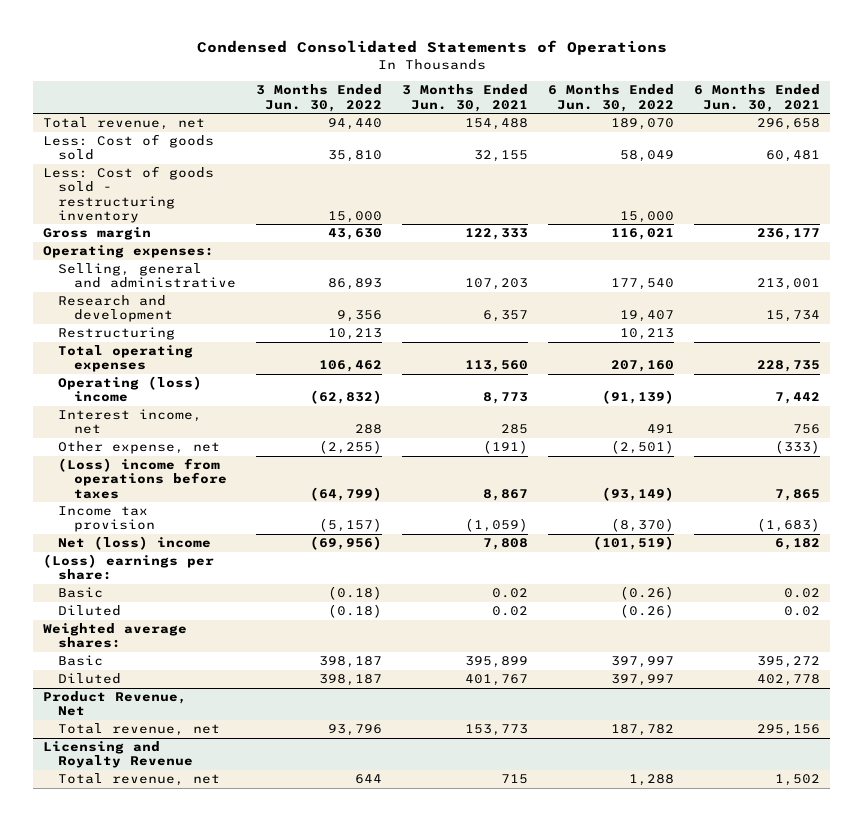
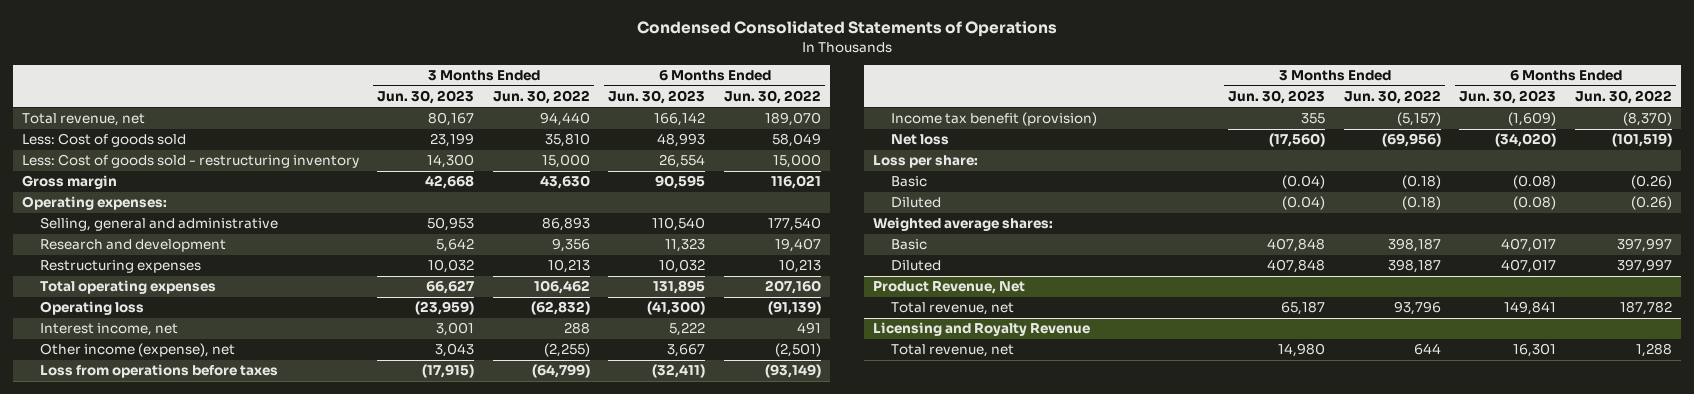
- | 3 Months Ended Jun. 30, 2022 | 3 Months Ended Jun. 30, 2021 | 6 Months Ended Jun. 30, 2022 | 6 Months Ended Jun. 30, 2021
+ | 3 Months Ended Jun. 30, 2023 | 3 Months Ended Jun. 30, 2022 | 6 Months Ended Jun. 30, 2023 | 6 Months Ended Jun. 30, 2022
- Restructuring | 10,213 | | 10,213 |
+ Restructuring expenses | 10,032 | 10,213 | 10,032 | 10,213
- Operating (loss) income | (62,832) | 8,773 | (91,139) | 7,442
+ Operating loss | (23,959) | (62,832) | (41,300) | (91,139)
- Other expense, net | (2,255) | (191) | (2,501) | (333)
- (Loss) income from operations before taxes | (64,799) | 8,867 | (93,149) | 7,865
- Income tax provision | (5,157) | (1,059) | (8,370) | (1,683)
- Net (loss) income | (69,956) | 7,808 | (101,519) | 6,182
- (Loss) earnings per share:
+ Other income (expense), net | 3,043 | (2,255) | 3,667 | (2,501)
+ Loss from operations before taxes | (17,915) | (64,799) | (32,411) | (93,149)
+ Income tax benefit (provision) | 355 | (5,157) | (1,609) | (8,370)
+ Net loss | (17,560) | (69,956) | (34,020) | (101,519)
+ Loss per share:

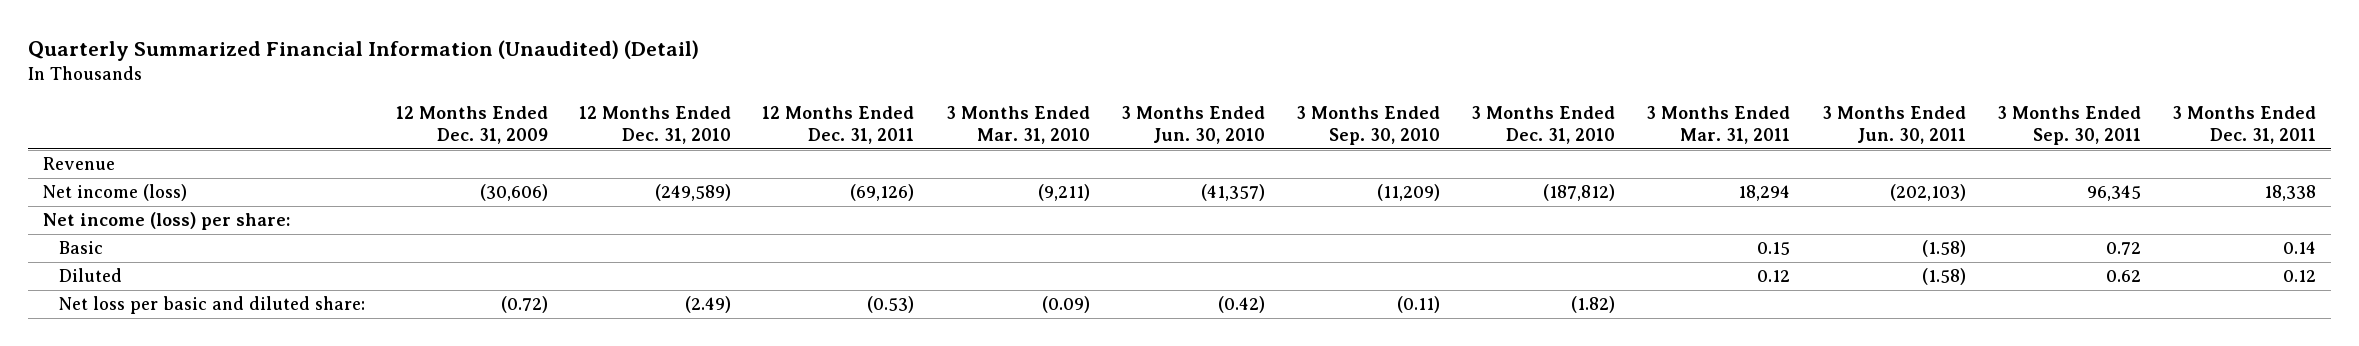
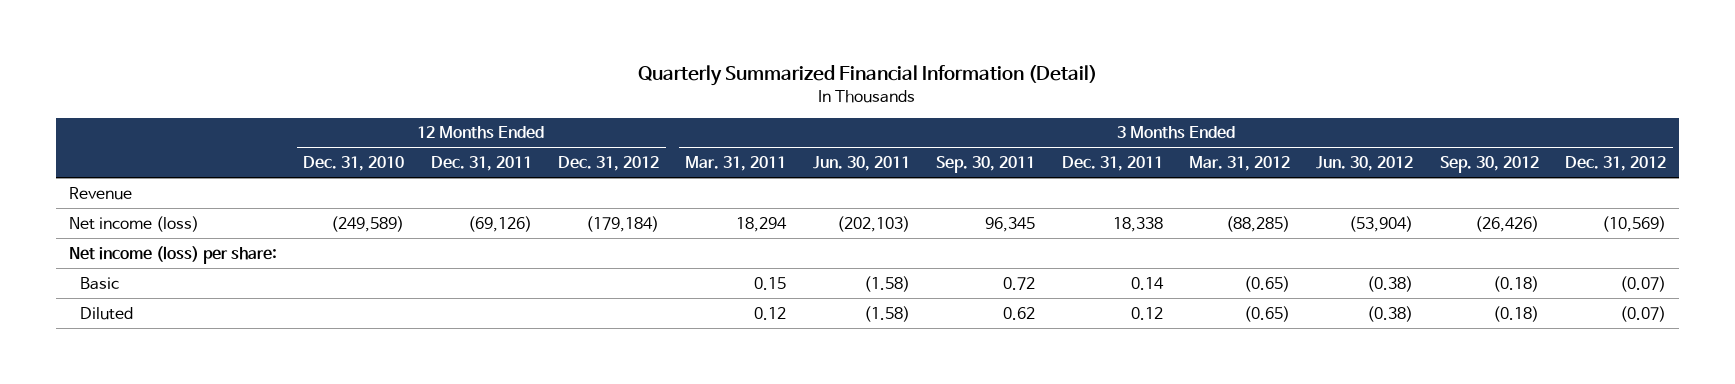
- Quarterly Summarized Financial Information (Unaudited) (Detail)
+ Quarterly Summarized Financial Information (Detail)
- | 12 Months Ended Dec. 31, 2009 | 12 Months Ended Dec. 31, 2010 | 12 Months Ended Dec. 31, 2011 | 3 Months Ended Mar. 31, 2010 | 3 Months Ended Jun. 30, 2010 | 3 Months Ended Sep. 30, 2010 | 3 Months Ended Dec. 31, 2010 | 3 Months Ended Mar. 31, 2011 | 3 Months Ended Jun. 30, 2011 | 3 Months Ended Sep. 30, 2011 | 3 Months Ended Dec. 31, 2011
+ | 12 Months Ended Dec. 31, 2010 | 12 Months Ended Dec. 31, 2011 | 12 Months Ended Dec. 31, 2012 | 3 Months Ended Mar. 31, 2011 | 3 Months Ended Jun. 30, 2011 | 3 Months Ended Sep. 30, 2011 | 3 Months Ended Dec. 31, 2011 | 3 Months Ended Mar. 31, 2012 | 3 Months Ended Jun. 30, 2012 | 3 Months Ended Sep. 30, 2012 | 3 Months Ended Dec. 31, 2012
- Net loss per basic and diluted share: | (0.72) | (2.49) | (0.53) | (0.09) | (0.42) | (0.11) | (1.82) | | | |

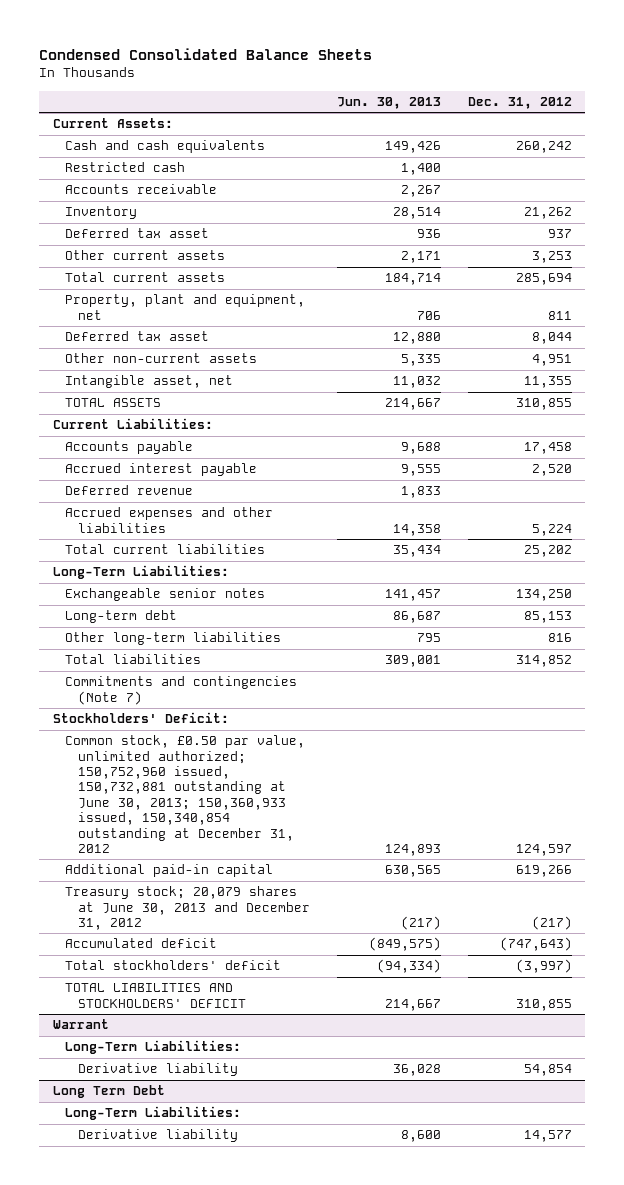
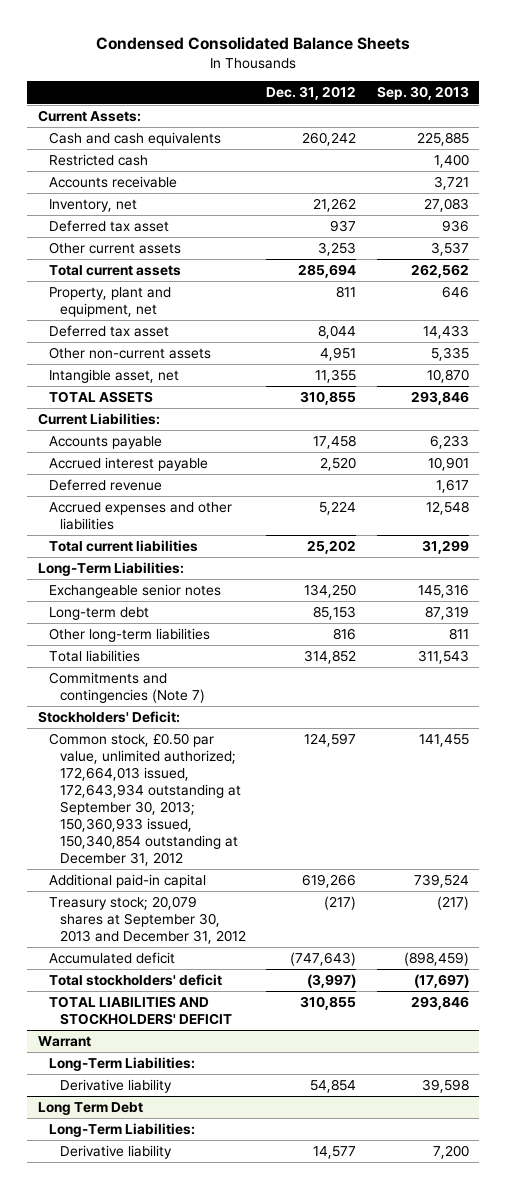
- | Jun. 30, 2013 | Dec. 31, 2012
+ | Dec. 31, 2012 | Sep. 30, 2013
- Inventory | 28,514 | 21,262
+ Inventory, net | 21,262 | 27,083
- Common stock, £0.50 par value, unlimited authorized; 150,752,960 issued, 150,732,881 outstanding at June 30, 2013; 150,360,933 issued, 150,340,854 outstanding at December 31, 2012 | 124,893 | 124,597
+ Common stock, £0.50 par value, unlimited authorized; 172,664,013 issued, 172,643,934 outstanding at September 30, 2013; 150,360,933 issued, 150,340,854 outstanding at December 31, 2012 | 124,597 | 141,455
- Treasury stock; 20,079 shares at June 30, 2013 and December 31, 2012 | (217) | (217)
+ Treasury stock; 20,079 shares at September 30, 2013 and December 31, 2012 | (217) | (217)

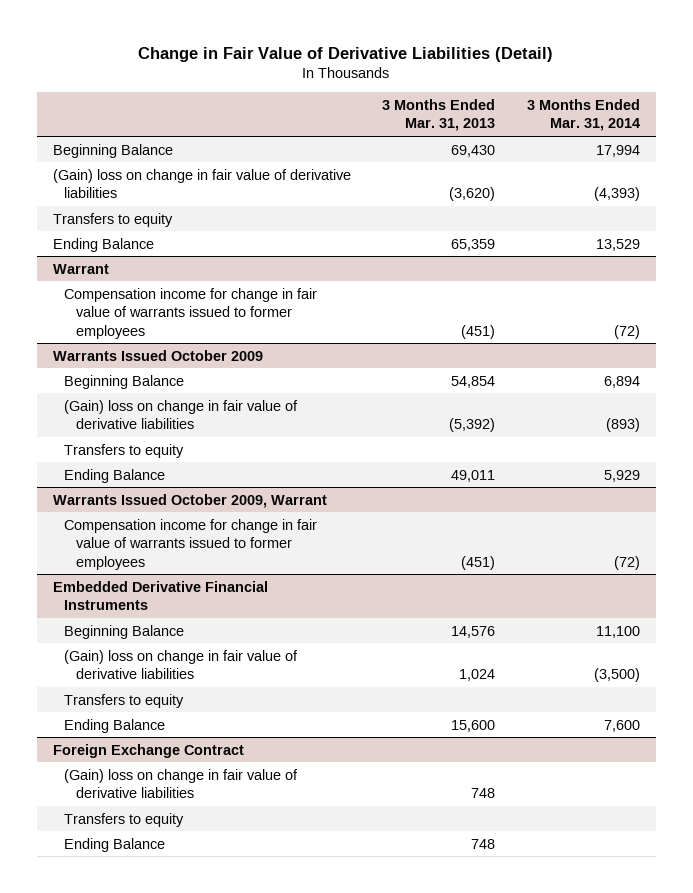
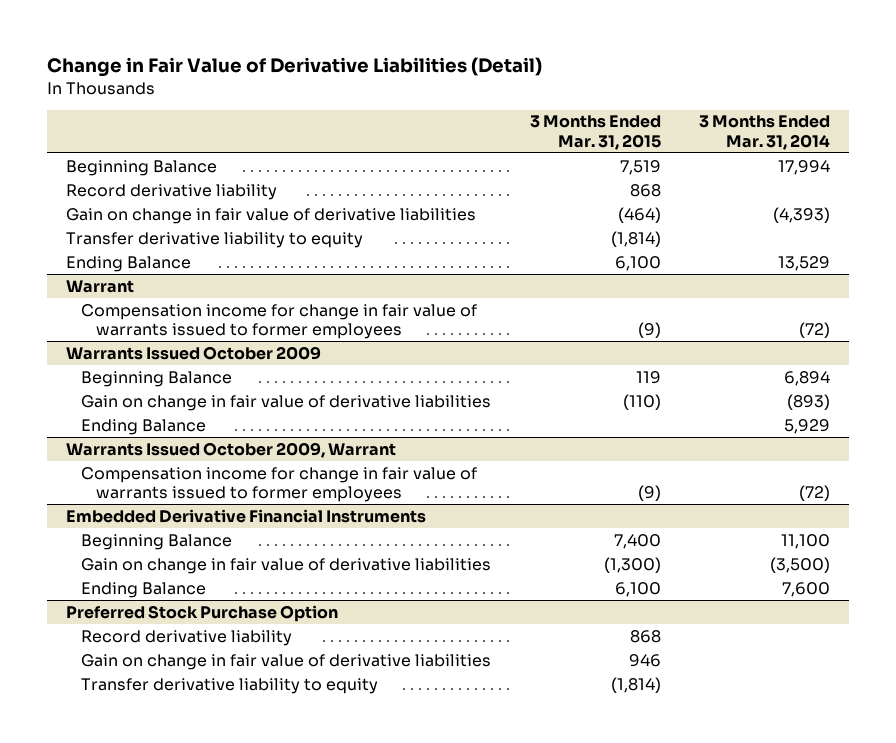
- | 3 Months Ended Mar. 31, 2013 | 3 Months Ended Mar. 31, 2014
+ | 3 Months Ended Mar. 31, 2015 | 3 Months Ended Mar. 31, 2014
- (Gain) loss on change in fair value of derivative liabilities | (3,620) | (4,393)
- Transfers to equity
+ Record derivative liability | 868 |
+ Gain on change in fair value of derivative liabilities | (464) | (4,393)
+ Transfer derivative liability to equity | (1,814) |
@ Warrants Issued October 2009
- (Gain) loss on change in fair value of derivative liabilities | (5,392) | (893)
- Transfers to equity
+ Gain on change in fair value of derivative liabilities | (110) | (893)
@ Embedded Derivative Financial Instruments
- (Gain) loss on change in fair value of derivative liabilities | 1,024 | (3,500)
- Transfers to equity
+ Gain on change in fair value of derivative liabilities | (1,300) | (3,500)
- Foreign Exchange Contract
- (Gain) loss on change in fair value of derivative liabilities | 748 |
- Transfers to equity
- Ending Balance | 748 |
+ Preferred Stock Purchase Option
+ Record derivative liability | 868 |
+ Gain on change in fair value of derivative liabilities | 946 |
+ Transfer derivative liability to equity | (1,814) |

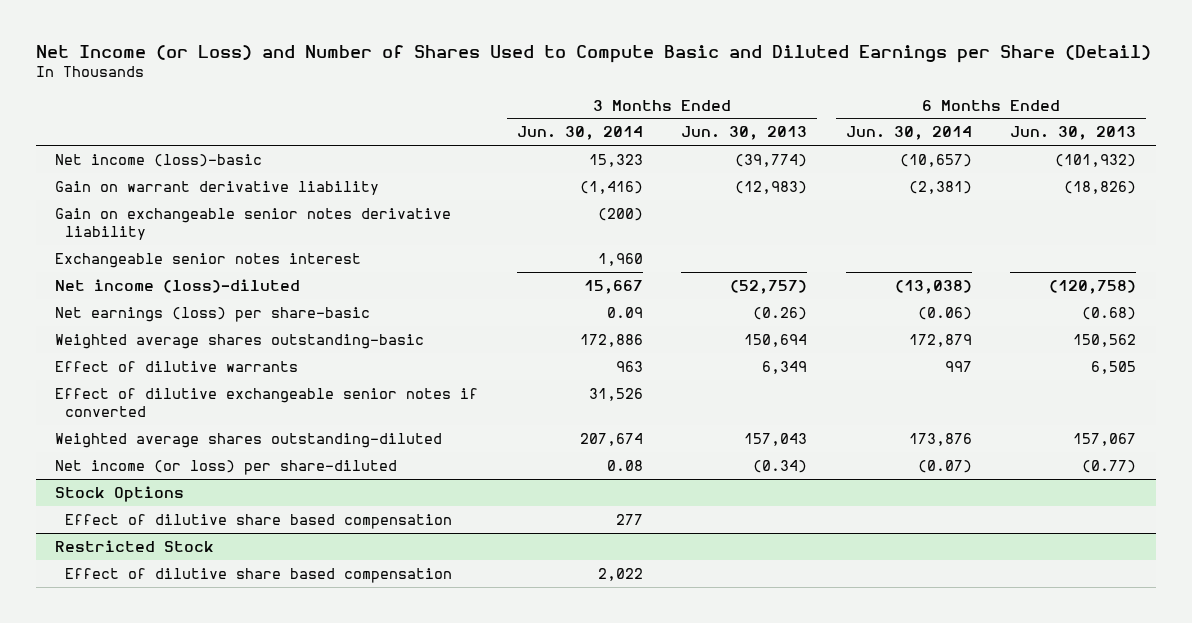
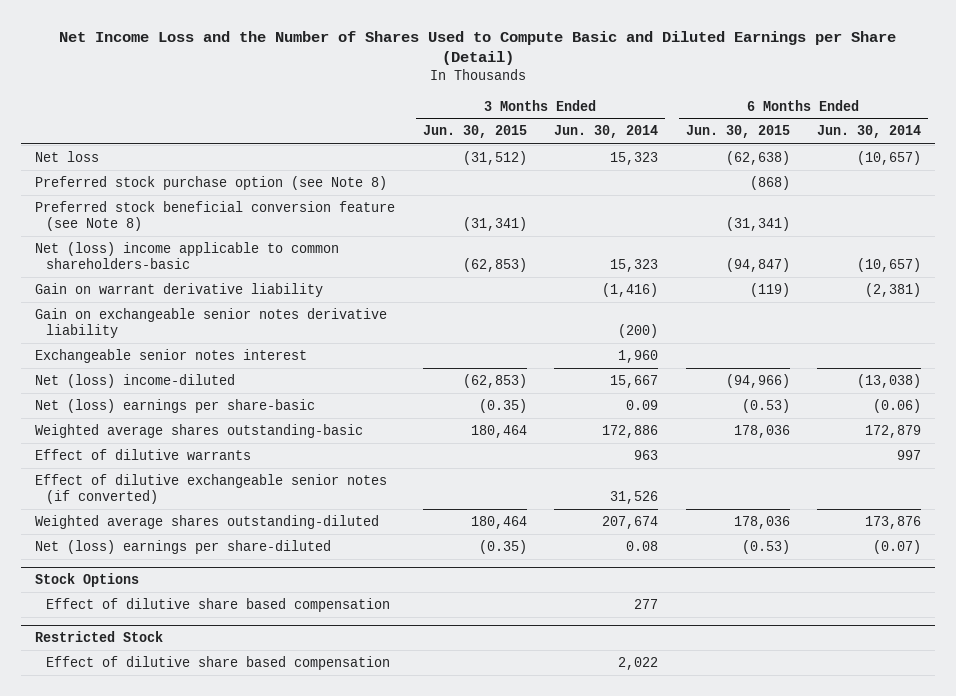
- Net Income (or Loss) and Number of Shares Used to Compute Basic and Diluted Earnings per Share (Detail)
+ Net Income Loss and the Number of Shares Used to Compute Basic and Diluted Earnings per Share (Detail)
- | 3 Months Ended Jun. 30, 2014 | 3 Months Ended Jun. 30, 2013 | 6 Months Ended Jun. 30, 2014 | 6 Months Ended Jun. 30, 2013
+ | 3 Months Ended Jun. 30, 2015 | 3 Months Ended Jun. 30, 2014 | 6 Months Ended Jun. 30, 2015 | 6 Months Ended Jun. 30, 2014
- Net income (loss)-basic | 15,323 | (39,774) | (10,657) | (101,932)
+ Net loss | (31,512) | 15,323 | (62,638) | (10,657)
+ Preferred stock purchase option (see Note 8) | | | (868) |
+ Preferred stock beneficial conversion feature (see Note 8) | (31,341) | | (31,341) |
+ Net (loss) income applicable to common shareholders-basic | (62,853) | 15,323 | (94,847) | (10,657)
- Net income (loss)-diluted | 15,667 | (52,757) | (13,038) | (120,758)
- Net earnings (loss) per share-basic | 0.09 | (0.26) | (0.06) | (0.68)
+ Net (loss) income-diluted | (62,853) | 15,667 | (94,966) | (13,038)
+ Net (loss) earnings per share-basic | (0.35) | 0.09 | (0.53) | (0.06)
- Effect of dilutive exchangeable senior notes if converted | 31,526 | | |
+ Effect of dilutive exchangeable senior notes (if converted) | | 31,526 | |
- Net income (or loss) per share-diluted | 0.08 | (0.34) | (0.07) | (0.77)
+ Net (loss) earnings per share-diluted | (0.35) | 0.08 | (0.53) | (0.07)

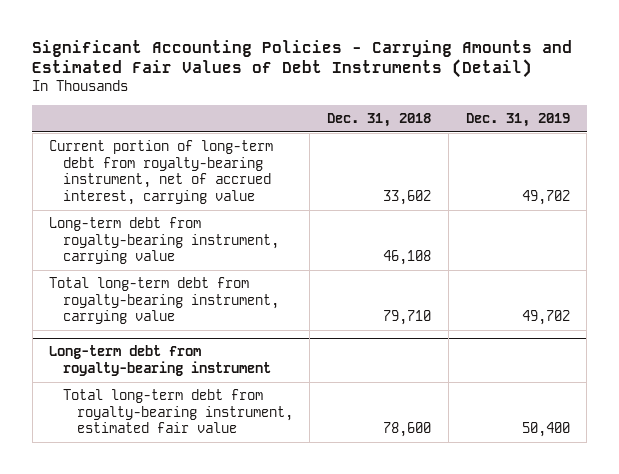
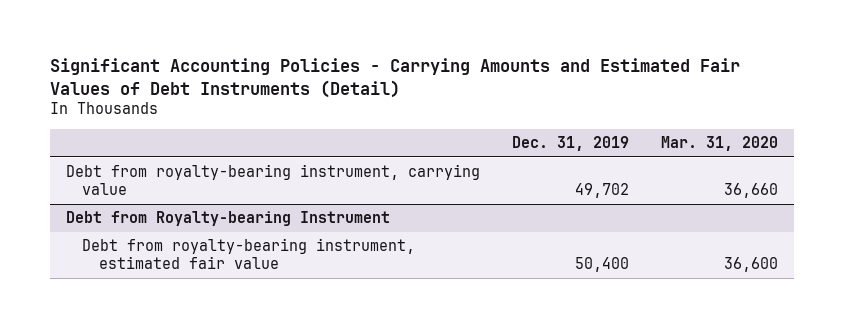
- | Dec. 31, 2018 | Dec. 31, 2019
+ | Dec. 31, 2019 | Mar. 31, 2020
- Current portion of long-term debt from royalty-bearing instrument, net of accrued interest, carrying value | 33,602 | 49,702
- Long-term debt from royalty-bearing instrument, carrying value | 46,108 |
- Total long-term debt from royalty-bearing instrument, carrying value | 79,710 | 49,702
- Long-term debt from royalty-bearing instrument
- Total long-term debt from royalty-bearing instrument, estimated fair value | 78,600 | 50,400
+ Debt from royalty-bearing instrument, carrying value | 49,702 | 36,660
+ Debt from Royalty-bearing Instrument
+ Debt from royalty-bearing instrument, estimated fair value | 50,400 | 36,600

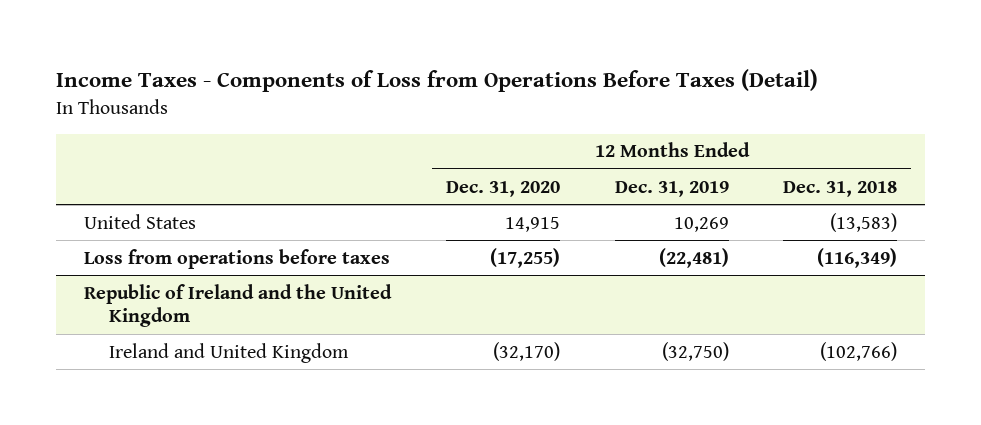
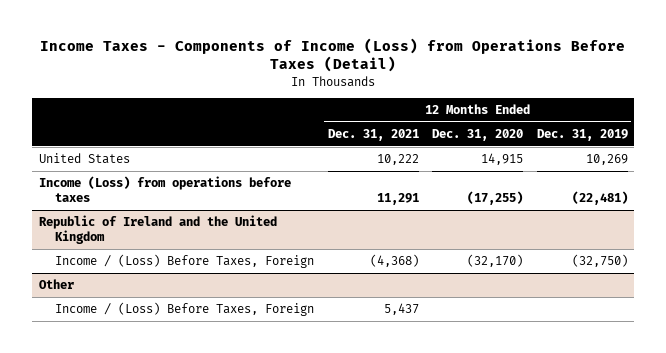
- Income Taxes - Components of Loss from Operations Before Taxes (Detail)
+ Income Taxes - Components of Income (Loss) from Operations Before Taxes (Detail)
- | 12 Months Ended Dec. 31, 2020 | 12 Months Ended Dec. 31, 2019 | 12 Months Ended Dec. 31, 2018
+ | 12 Months Ended Dec. 31, 2021 | 12 Months Ended Dec. 31, 2020 | 12 Months Ended Dec. 31, 2019
- Loss from operations before taxes | (17,255) | (22,481) | (116,349)
+ Income (Loss) from operations before taxes | 11,291 | (17,255) | (22,481)
@ Republic of Ireland and the United Kingdom
- Ireland and United Kingdom | (32,170) | (32,750) | (102,766)
+ Income / (Loss) Before Taxes, Foreign | (4,368) | (32,170) | (32,750)
+ Other
+ Income / (Loss) Before Taxes, Foreign | 5,437 | |

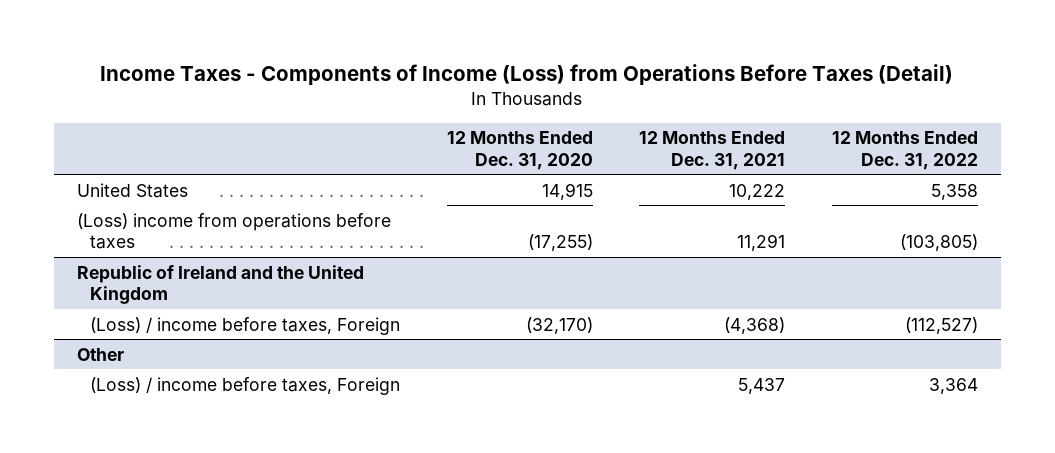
- | 12 Months Ended Dec. 31, 2021 | 12 Months Ended Dec. 31, 2020 | 12 Months Ended Dec. 31, 2019
+ | 12 Months Ended Dec. 31, 2020 | 12 Months Ended Dec. 31, 2021 | 12 Months Ended Dec. 31, 2022
- Income (Loss) from operations before taxes | 11,291 | (17,255) | (22,481)
+ (Loss) income from operations before taxes | (17,255) | 11,291 | (103,805)
@ Republic of Ireland and the United Kingdom
- Income / (Loss) Before Taxes, Foreign | (4,368) | (32,170) | (32,750)
+ (Loss) / income before taxes, Foreign | (32,170) | (4,368) | (112,527)
@ Other
- Income / (Loss) Before Taxes, Foreign | 5,437 | |
+ (Loss) / income before taxes, Foreign | | 5,437 | 3,364

